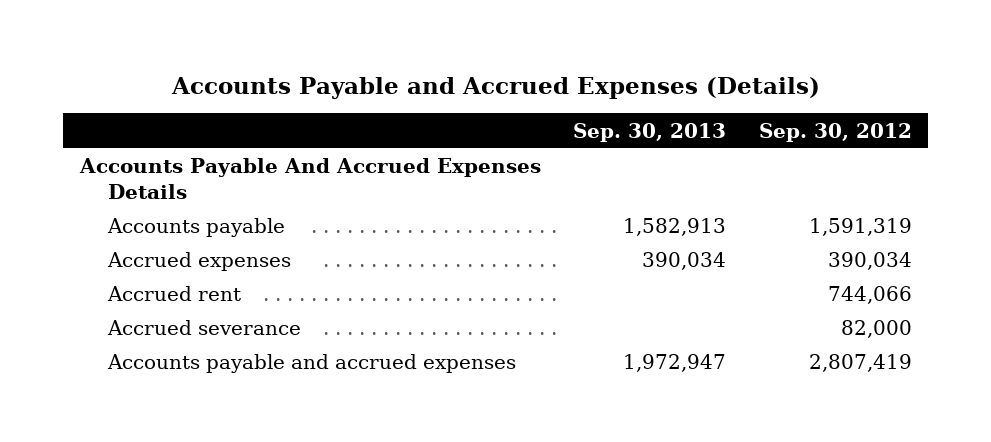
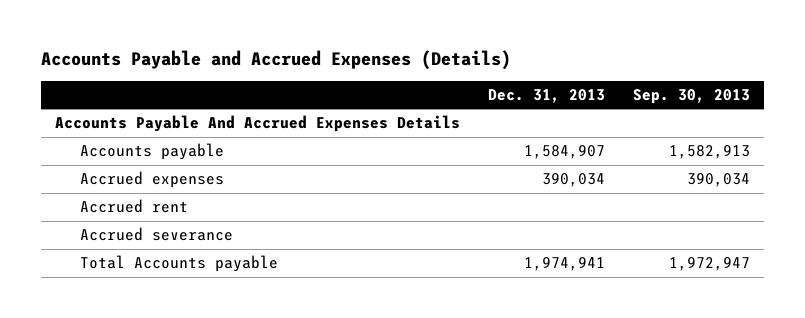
- | Sep. 30, 2013 | Sep. 30, 2012
+ | Dec. 31, 2013 | Sep. 30, 2013
- Accounts payable and accrued expenses | 1,972,947 | 2,807,419
+ Total Accounts payable | 1,974,941 | 1,972,947

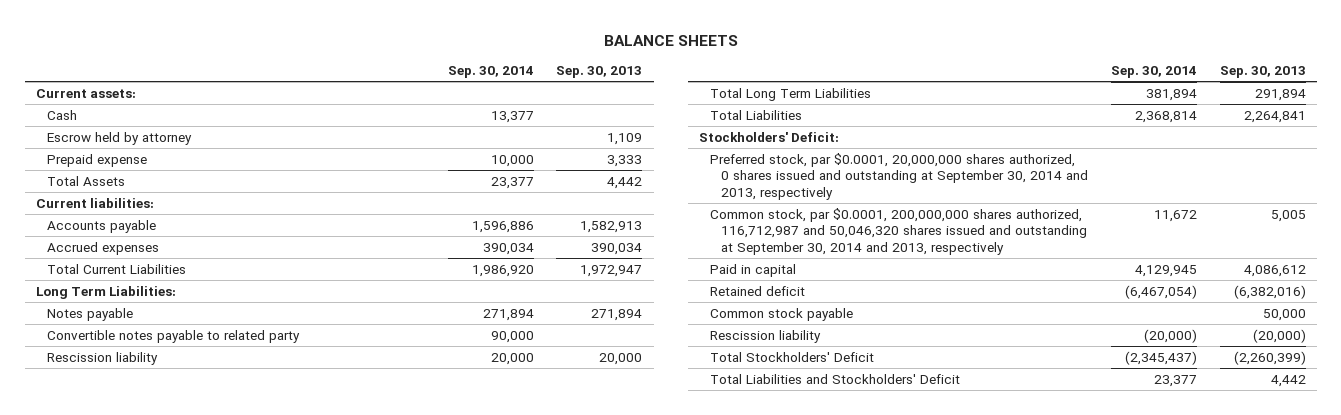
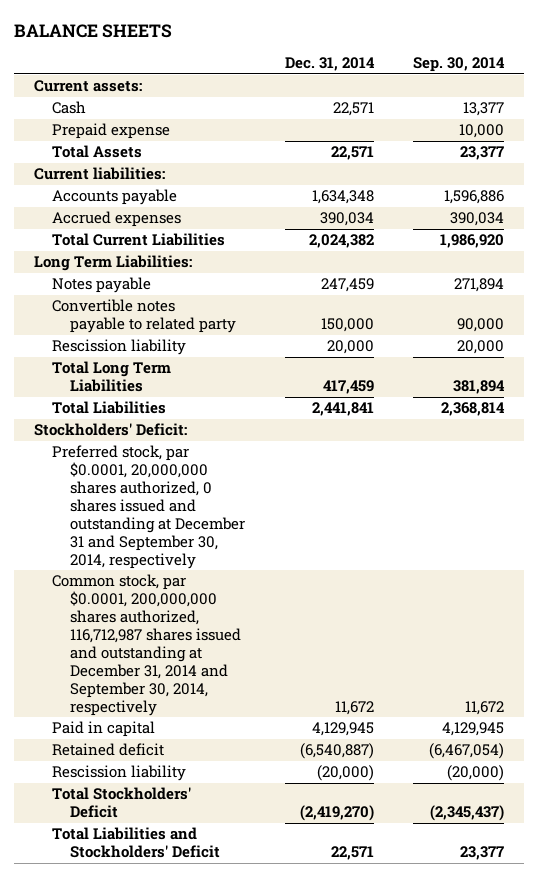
- | Sep. 30, 2014 | Sep. 30, 2013
+ | Dec. 31, 2014 | Sep. 30, 2014
- Escrow held by attorney | | 1,109
- Preferred stock, par $0.0001, 20,000,000 shares authorized, 0 shares issued and outstanding at September 30, 2014 and 2013, respectively
- Common stock, par $0.0001, 200,000,000 shares authorized, 116,712,987 and 50,046,320 shares issued and outstanding at September 30, 2014 and 2013, respectively | 11,672 | 5,005
+ Preferred stock, par $0.0001, 20,000,000 shares authorized, 0 shares issued and outstanding at December 31 and September 30, 2014, respectively
+ Common stock, par $0.0001, 200,000,000 shares authorized, 116,712,987 shares issued and outstanding at December 31, 2014 and September 30, 2014, respectively | 11,672 | 11,672
- Common stock payable | | 50,000

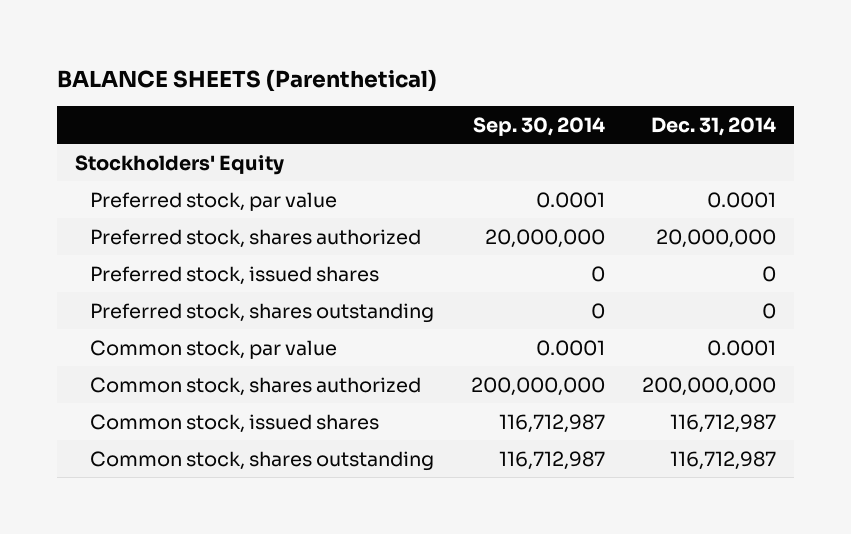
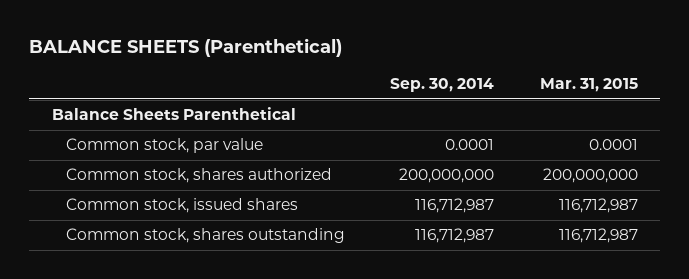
- | Sep. 30, 2014 | Dec. 31, 2014
+ | Sep. 30, 2014 | Mar. 31, 2015
- Stockholders' Equity
- Preferred stock, par value | 0.0001 | 0.0001
- Preferred stock, shares authorized | 20,000,000 | 20,000,000
- Preferred stock, issued shares | 0 | 0
- Preferred stock, shares outstanding | 0 | 0
+ Balance Sheets Parenthetical

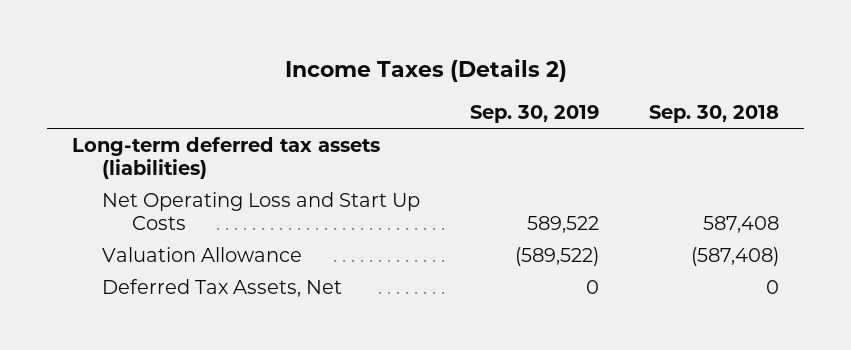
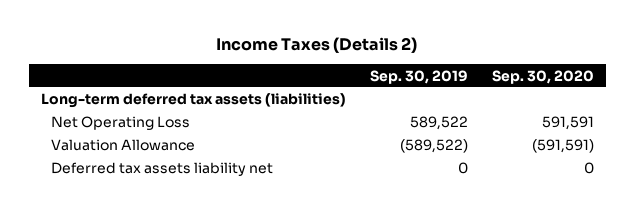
- | Sep. 30, 2019 | Sep. 30, 2018
+ | Sep. 30, 2019 | Sep. 30, 2020
- Net Operating Loss and Start Up Costs | 589,522 | 587,408
+ Net Operating Loss | 589,522 | 591,591
- Deferred Tax Assets, Net | 0 | 0
+ Deferred tax assets liability net | 0 | 0

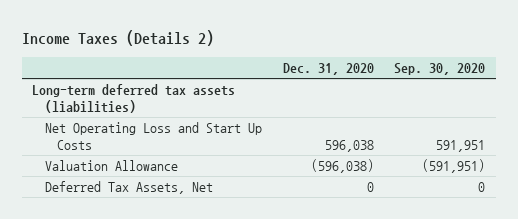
- | Sep. 30, 2019 | Sep. 30, 2020
+ | Dec. 31, 2020 | Sep. 30, 2020
- Net Operating Loss | 589,522 | 591,591
- Valuation Allowance | (589,522) | (591,591)
- Deferred tax assets liability net | 0 | 0
+ Net Operating Loss and Start Up Costs | 596,038 | 591,951
+ Valuation Allowance | (596,038) | (591,951)
+ Deferred Tax Assets, Net | 0 | 0

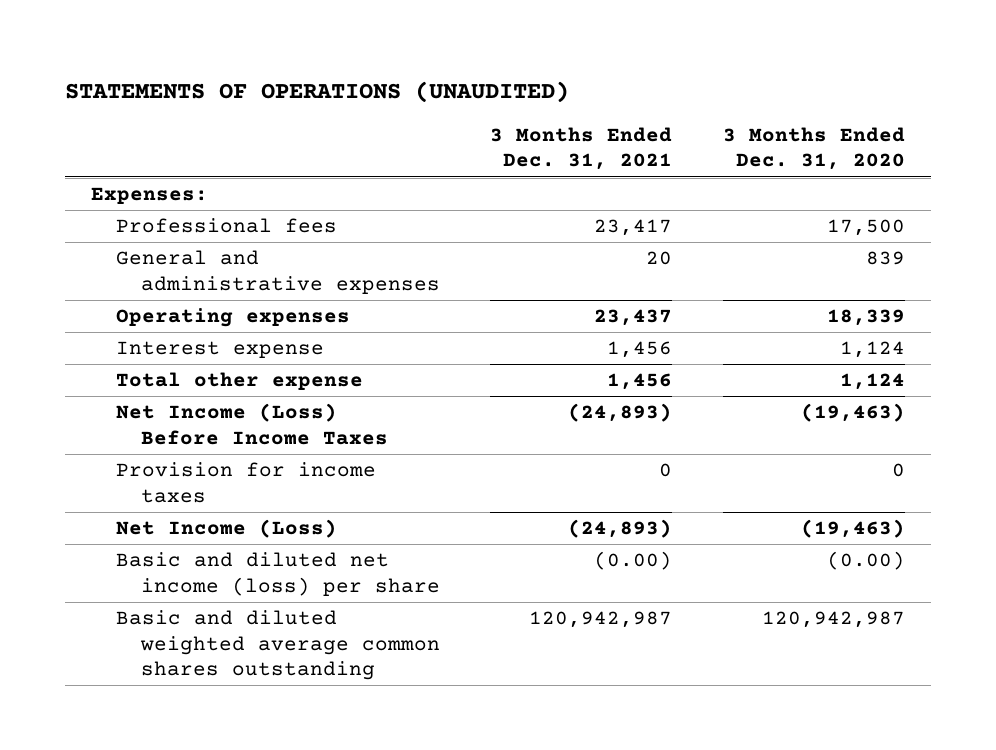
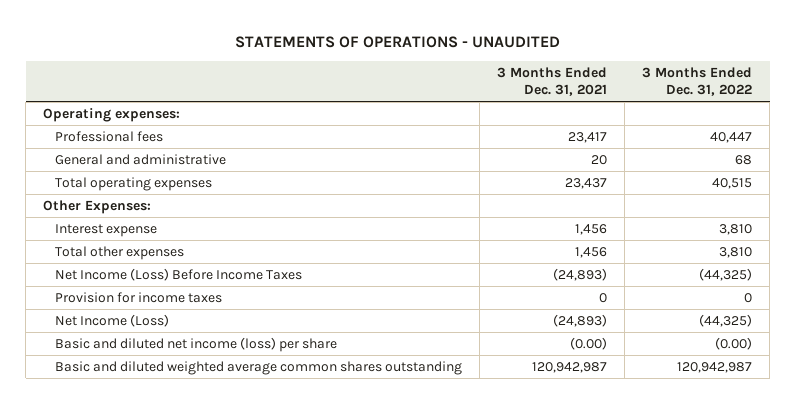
- STATEMENTS OF OPERATIONS (UNAUDITED)
+ STATEMENTS OF OPERATIONS - UNAUDITED
- | 3 Months Ended Dec. 31, 2021 | 3 Months Ended Dec. 31, 2020
+ | 3 Months Ended Dec. 31, 2021 | 3 Months Ended Dec. 31, 2022
- Expenses:
+ Operating expenses:
- General and administrative expenses | 20 | 839
- Operating expenses | 23,437 | 18,339
+ General and administrative | 20 | 68
+ Total operating expenses | 23,437 | 40,515
+ Other Expenses:
- Total other expense | 1,456 | 1,124
+ Total other expenses | 1,456 | 3,810

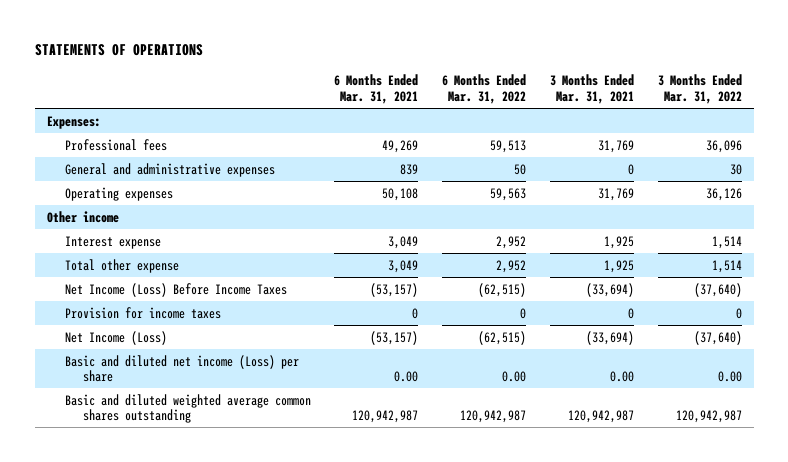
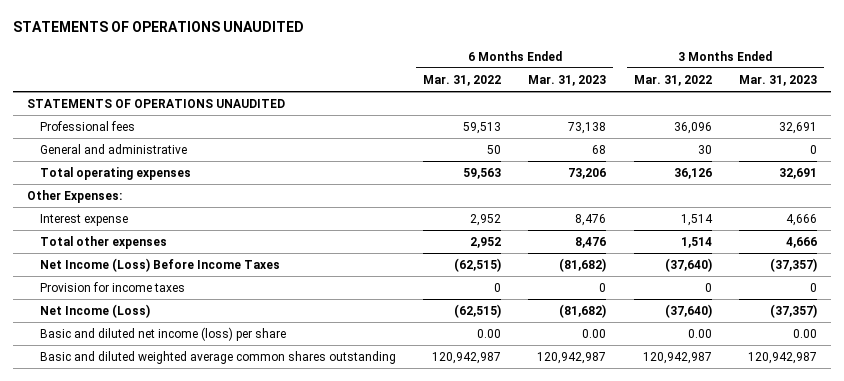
- STATEMENTS OF OPERATIONS
+ STATEMENTS OF OPERATIONS UNAUDITED
- | 6 Months Ended Mar. 31, 2021 | 6 Months Ended Mar. 31, 2022 | 3 Months Ended Mar. 31, 2021 | 3 Months Ended Mar. 31, 2022
+ | 6 Months Ended Mar. 31, 2022 | 6 Months Ended Mar. 31, 2023 | 3 Months Ended Mar. 31, 2022 | 3 Months Ended Mar. 31, 2023
- Expenses:
+ STATEMENTS OF OPERATIONS UNAUDITED
- General and administrative expenses | 839 | 50 | 0 | 30
- Operating expenses | 50,108 | 59,563 | 31,769 | 36,126
- Other income
+ General and administrative | 50 | 68 | 30 | 0
+ Total operating expenses | 59,563 | 73,206 | 36,126 | 32,691
+ Other Expenses:
- Total other expense | 3,049 | 2,952 | 1,925 | 1,514
+ Total other expenses | 2,952 | 8,476 | 1,514 | 4,666
- Basic and diluted net income (Loss) per share | 0.00 | 0.00 | 0.00 | 0.00
+ Basic and diluted net income (loss) per share | 0.00 | 0.00 | 0.00 | 0.00

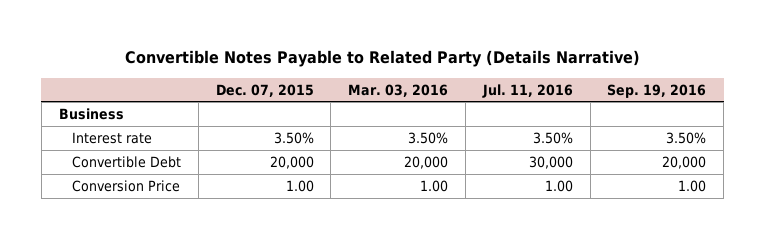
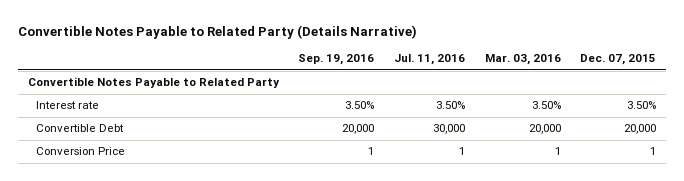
- | Dec. 07, 2015 | Mar. 03, 2016 | Jul. 11, 2016 | Sep. 19, 2016
+ | Sep. 19, 2016 | Jul. 11, 2016 | Mar. 03, 2016 | Dec. 07, 2015
- Business
+ Convertible Notes Payable to Related Party
- Conversion Price | 1.00 | 1.00 | 1.00 | 1.00
+ Conversion Price | 1 | 1 | 1 | 1

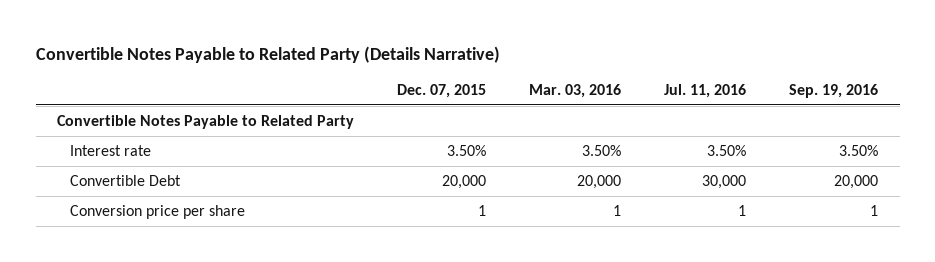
- | Sep. 19, 2016 | Jul. 11, 2016 | Mar. 03, 2016 | Dec. 07, 2015
+ | Dec. 07, 2015 | Mar. 03, 2016 | Jul. 11, 2016 | Sep. 19, 2016
- Conversion Price | 1 | 1 | 1 | 1
+ Conversion price per share | 1 | 1 | 1 | 1

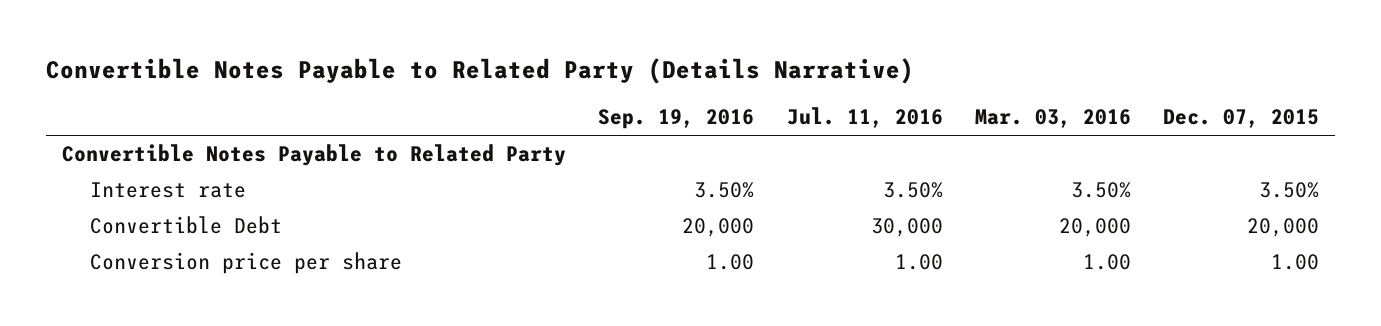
- | Dec. 07, 2015 | Mar. 03, 2016 | Jul. 11, 2016 | Sep. 19, 2016
+ | Sep. 19, 2016 | Jul. 11, 2016 | Mar. 03, 2016 | Dec. 07, 2015
- Conversion price per share | 1 | 1 | 1 | 1
+ Conversion price per share | 1.00 | 1.00 | 1.00 | 1.00

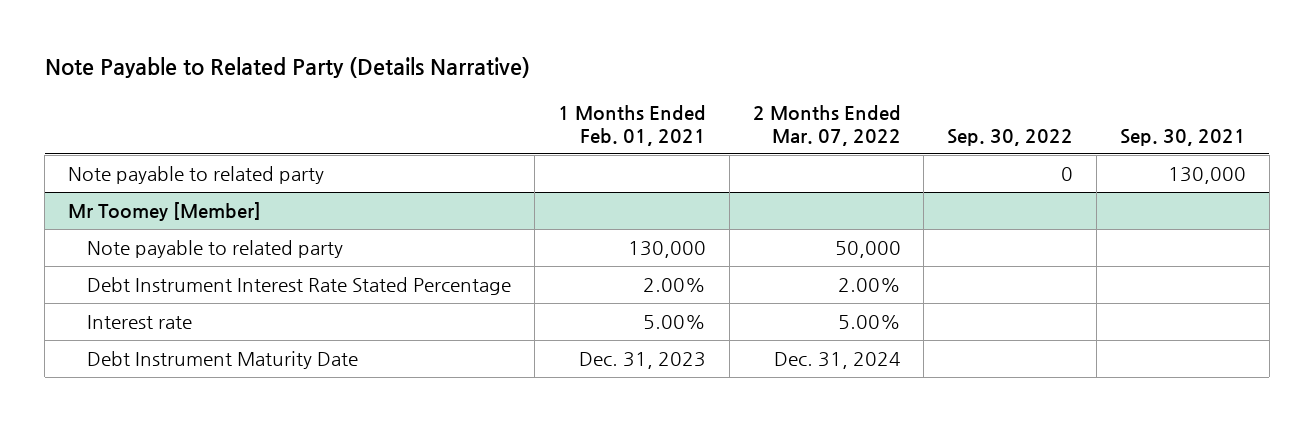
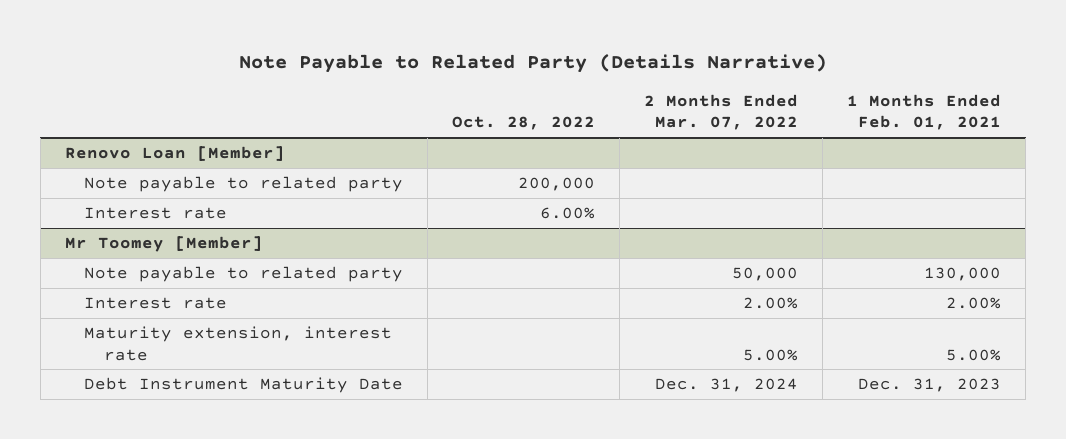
- | 1 Months Ended Feb. 01, 2021 | 2 Months Ended Mar. 07, 2022 | Sep. 30, 2022 | Sep. 30, 2021
+ | Oct. 28, 2022 | 2 Months Ended Mar. 07, 2022 | 1 Months Ended Feb. 01, 2021
+ Renovo Loan [Member]
+ Interest rate | 6.00% | |
@ Mr Toomey [Member]
- Debt Instrument Interest Rate Stated Percentage | 2.00% | 2.00% | |
- Interest rate | 5.00% | 5.00% | |
+ Interest rate | | 2.00% | 2.00%
+ Maturity extension, interest rate | | 5.00% | 5.00%

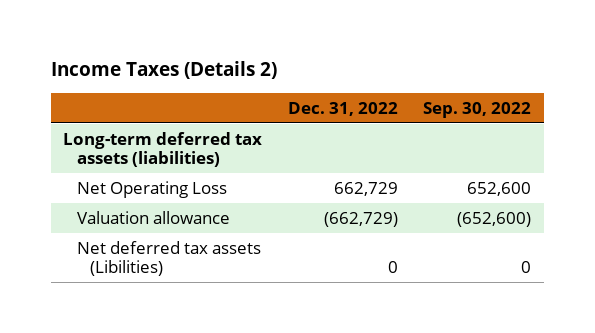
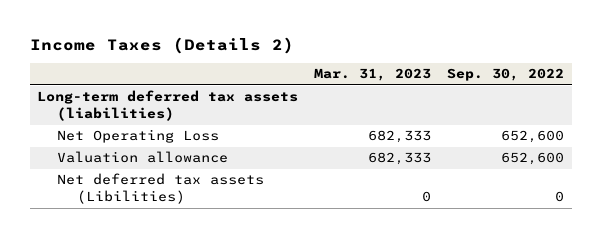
- | Dec. 31, 2022 | Sep. 30, 2022
+ | Mar. 31, 2023 | Sep. 30, 2022
- Valuation allowance | (662,729) | (652,600)
+ Valuation allowance | 682,333 | 652,600

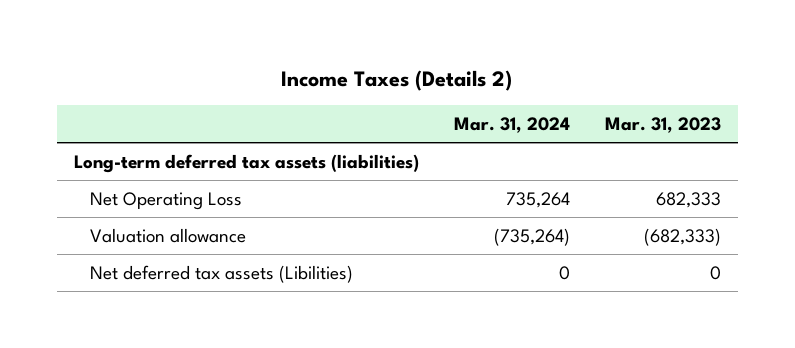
- | Mar. 31, 2023 | Sep. 30, 2022
+ | Mar. 31, 2024 | Mar. 31, 2023
- Valuation allowance | 682,333 | 652,600
+ Valuation allowance | (735,264) | (682,333)

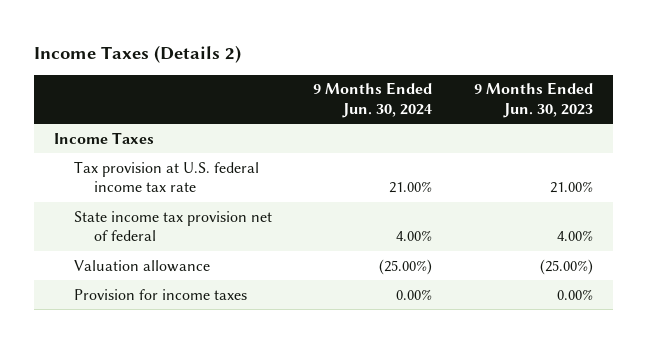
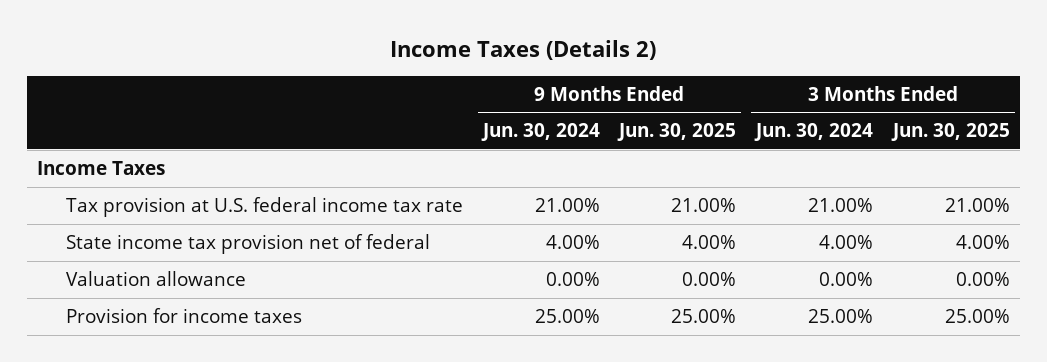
- | 9 Months Ended Jun. 30, 2024 | 9 Months Ended Jun. 30, 2023
+ | 9 Months Ended Jun. 30, 2024 | 9 Months Ended Jun. 30, 2025 | 3 Months Ended Jun. 30, 2024 | 3 Months Ended Jun. 30, 2025
- Valuation allowance | (25.00%) | (25.00%)
- Provision for income taxes | 0.00% | 0.00%
+ Valuation allowance | 0.00% | 0.00% | 0.00% | 0.00%
+ Provision for income taxes | 25.00% | 25.00% | 25.00% | 25.00%

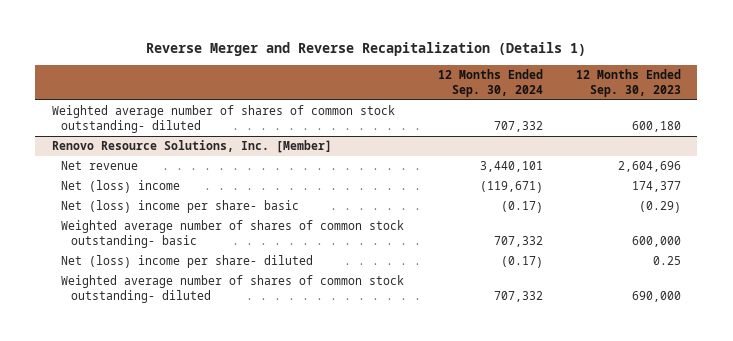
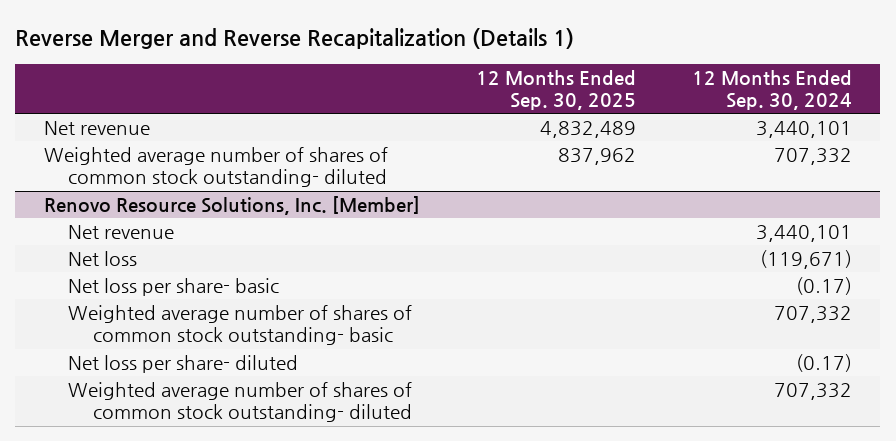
- | 12 Months Ended Sep. 30, 2024 | 12 Months Ended Sep. 30, 2023
+ | 12 Months Ended Sep. 30, 2025 | 12 Months Ended Sep. 30, 2024
+ Net revenue | 4,832,489 | 3,440,101
@ Renovo Resource Solutions, Inc. [Member]
- Net (loss) income | (119,671) | 174,377
- Net (loss) income per share- basic | (0.17) | (0.29)
+ Net loss | | (119,671)
+ Net loss per share- basic | | (0.17)
- Net (loss) income per share- diluted | (0.17) | 0.25
+ Net loss per share- diluted | | (0.17)

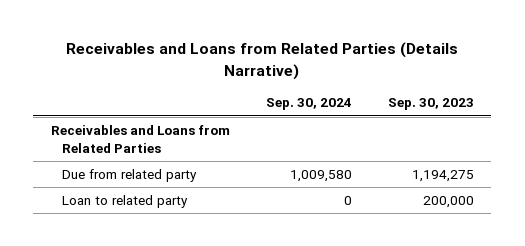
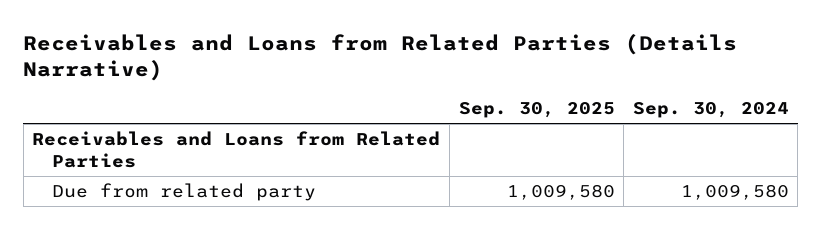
- | Sep. 30, 2024 | Sep. 30, 2023
+ | Sep. 30, 2025 | Sep. 30, 2024
- Loan to related party | 0 | 200,000

